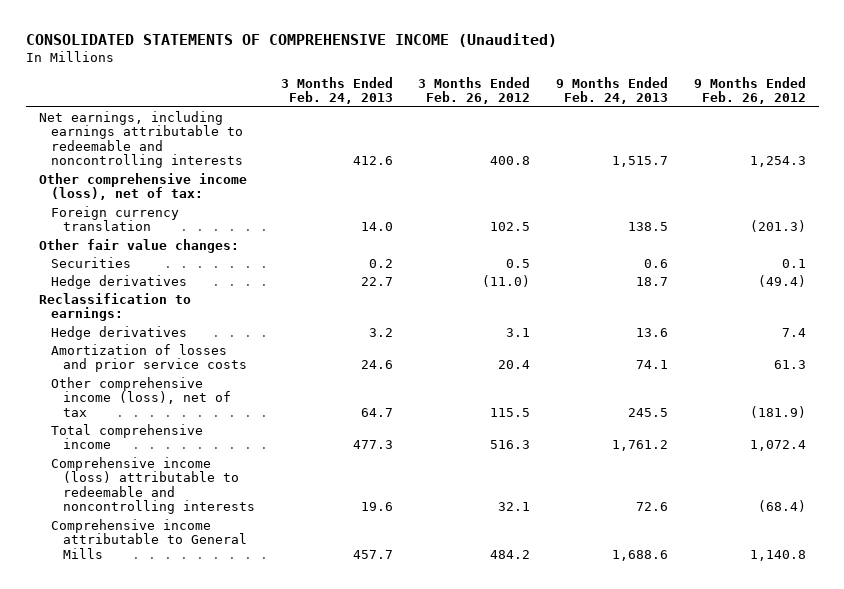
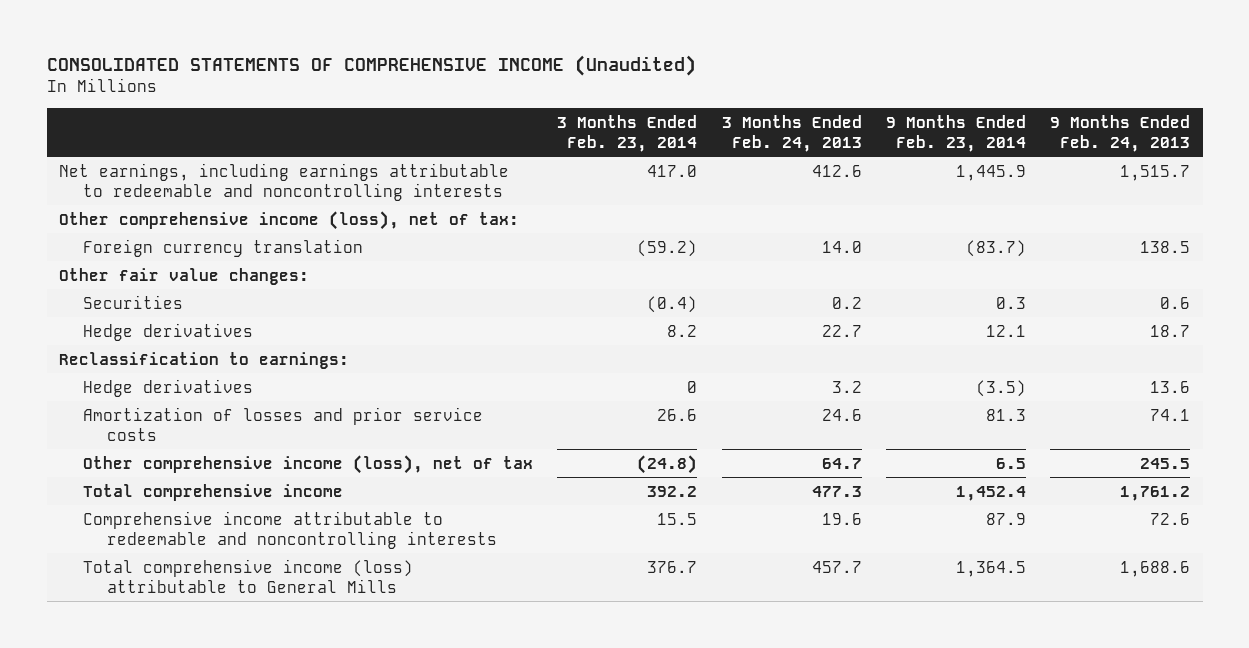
- | 3 Months Ended Feb. 24, 2013 | 3 Months Ended Feb. 26, 2012 | 9 Months Ended Feb. 24, 2013 | 9 Months Ended Feb. 26, 2012
+ | 3 Months Ended Feb. 23, 2014 | 3 Months Ended Feb. 24, 2013 | 9 Months Ended Feb. 23, 2014 | 9 Months Ended Feb. 24, 2013
- Comprehensive income (loss) attributable to redeemable and noncontrolling interests | 19.6 | 32.1 | 72.6 | (68.4)
- Comprehensive income attributable to General Mills | 457.7 | 484.2 | 1,688.6 | 1,140.8
+ Comprehensive income attributable to redeemable and noncontrolling interests | 15.5 | 19.6 | 87.9 | 72.6
+ Total comprehensive income (loss) attributable to General Mills | 376.7 | 457.7 | 1,364.5 | 1,688.6

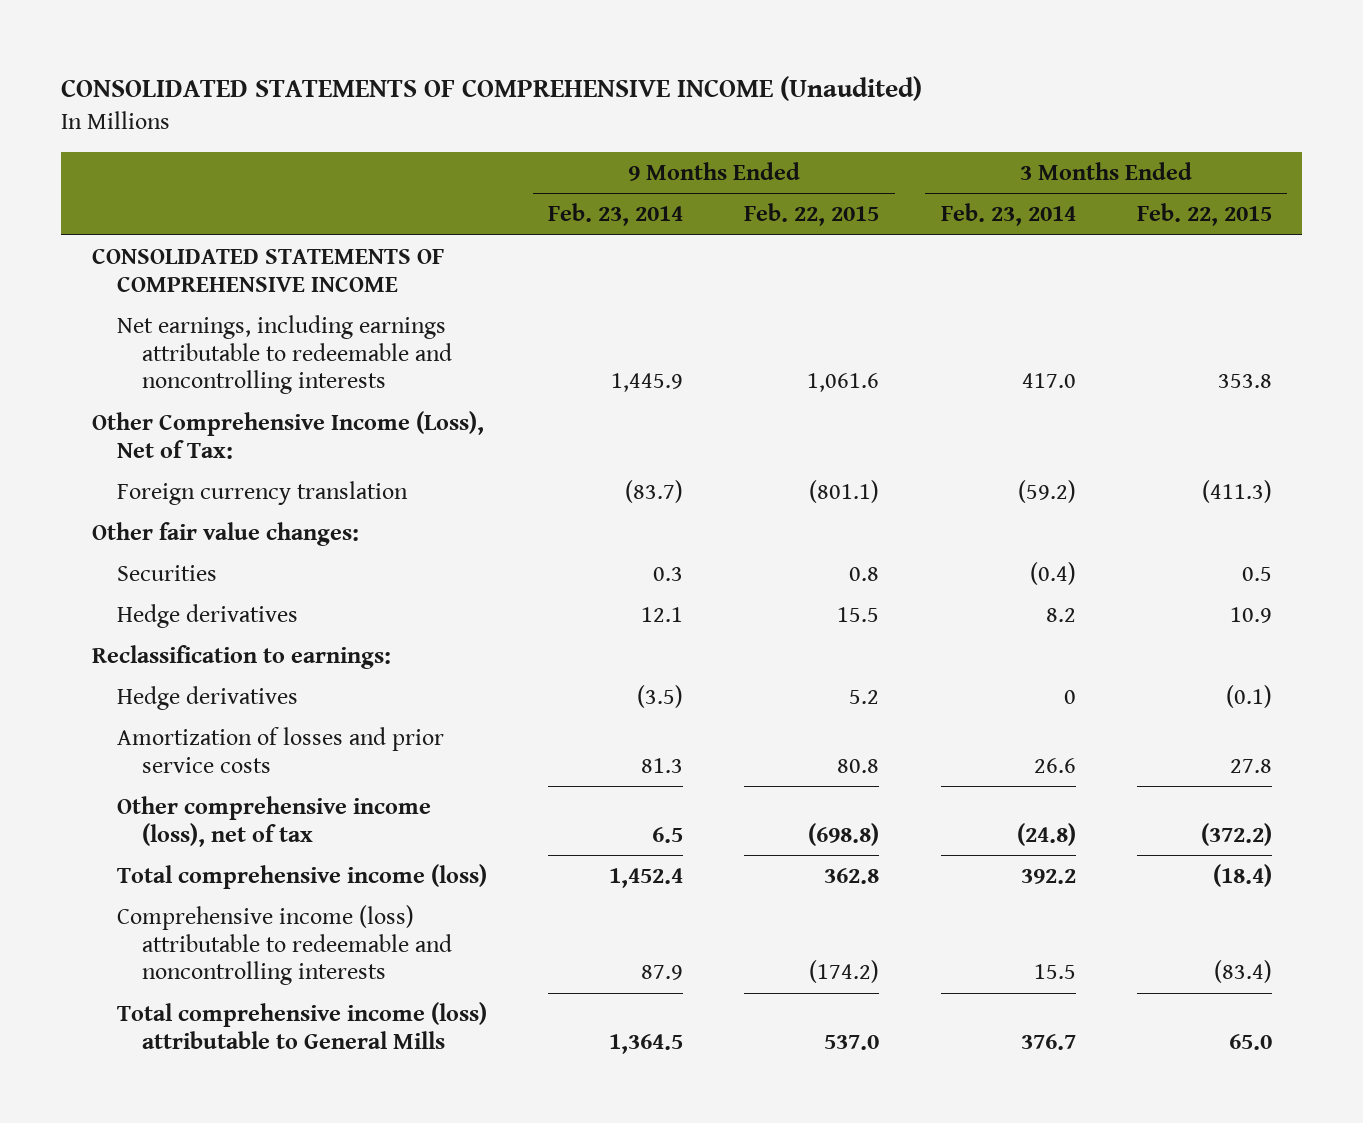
- | 3 Months Ended Feb. 23, 2014 | 3 Months Ended Feb. 24, 2013 | 9 Months Ended Feb. 23, 2014 | 9 Months Ended Feb. 24, 2013
+ | 9 Months Ended Feb. 23, 2014 | 9 Months Ended Feb. 22, 2015 | 3 Months Ended Feb. 23, 2014 | 3 Months Ended Feb. 22, 2015
+ CONSOLIDATED STATEMENTS OF COMPREHENSIVE INCOME
- Other comprehensive income (loss), net of tax:
+ Other Comprehensive Income (Loss), Net of Tax:
- Total comprehensive income | 392.2 | 477.3 | 1,452.4 | 1,761.2
- Comprehensive income attributable to redeemable and noncontrolling interests | 15.5 | 19.6 | 87.9 | 72.6
+ Total comprehensive income (loss) | 1,452.4 | 362.8 | 392.2 | (18.4)
+ Comprehensive income (loss) attributable to redeemable and noncontrolling interests | 87.9 | (174.2) | 15.5 | (83.4)

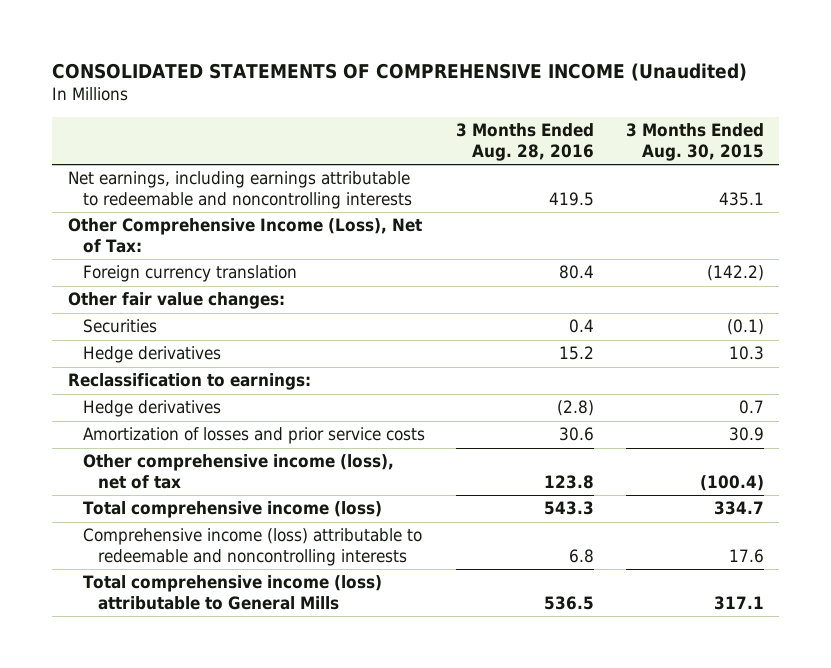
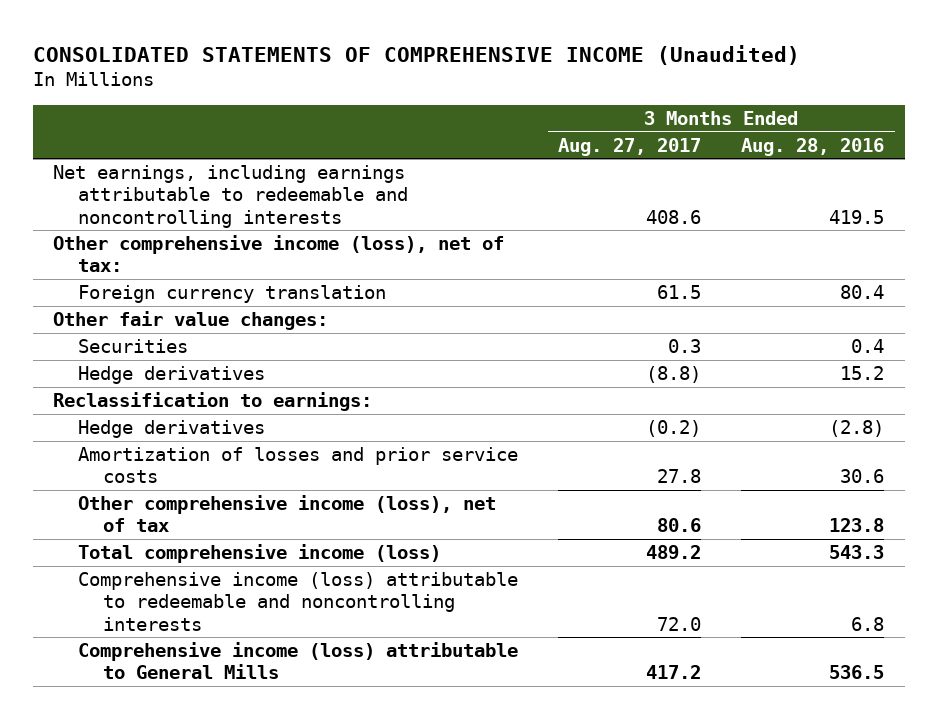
- | 3 Months Ended Aug. 28, 2016 | 3 Months Ended Aug. 30, 2015
+ | 3 Months Ended Aug. 27, 2017 | 3 Months Ended Aug. 28, 2016
- Other Comprehensive Income (Loss), Net of Tax:
+ Other comprehensive income (loss), net of tax:
- Total comprehensive income (loss) attributable to General Mills | 536.5 | 317.1
+ Comprehensive income (loss) attributable to General Mills | 417.2 | 536.5

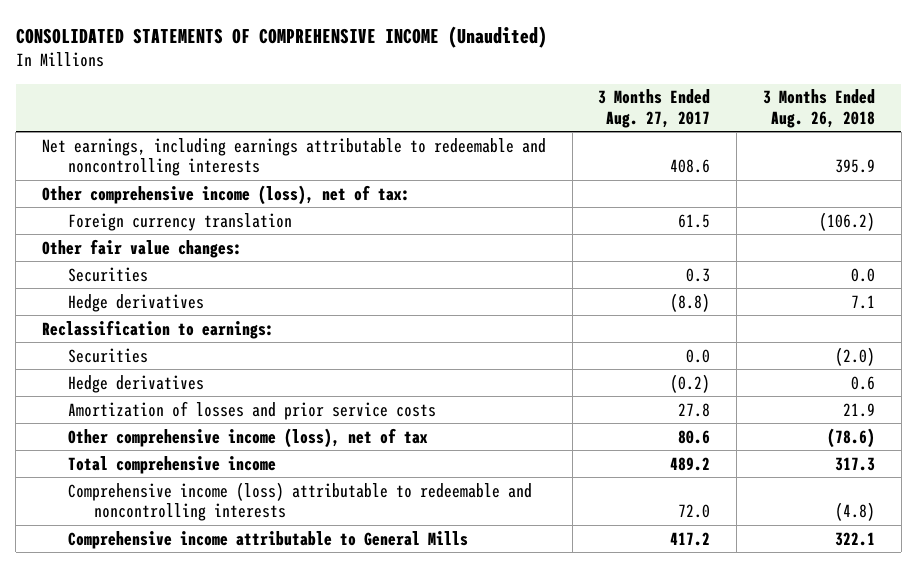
- | 3 Months Ended Aug. 27, 2017 | 3 Months Ended Aug. 28, 2016
+ | 3 Months Ended Aug. 27, 2017 | 3 Months Ended Aug. 26, 2018
+ Securities | 0.0 | (2.0)
- Total comprehensive income (loss) | 489.2 | 543.3
+ Total comprehensive income | 489.2 | 317.3
- Comprehensive income (loss) attributable to General Mills | 417.2 | 536.5
+ Comprehensive income attributable to General Mills | 417.2 | 322.1

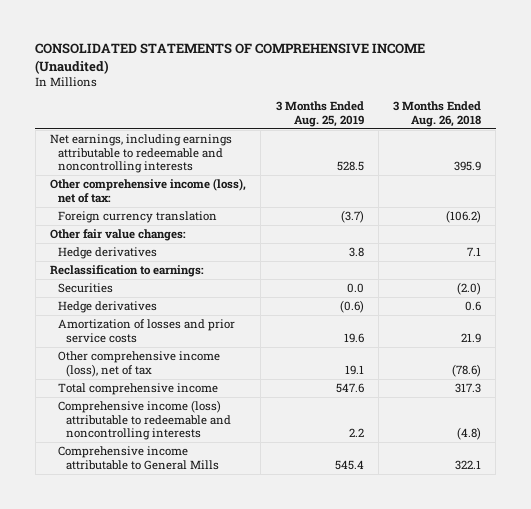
- | 3 Months Ended Aug. 27, 2017 | 3 Months Ended Aug. 26, 2018
+ | 3 Months Ended Aug. 25, 2019 | 3 Months Ended Aug. 26, 2018
- Securities | 0.3 | 0.0

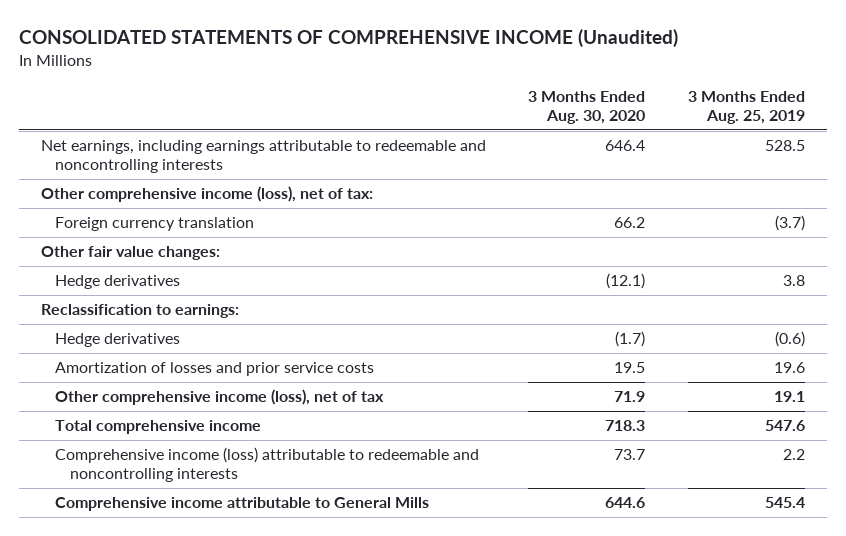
- | 3 Months Ended Aug. 25, 2019 | 3 Months Ended Aug. 26, 2018
+ | 3 Months Ended Aug. 30, 2020 | 3 Months Ended Aug. 25, 2019
- Securities | 0.0 | (2.0)

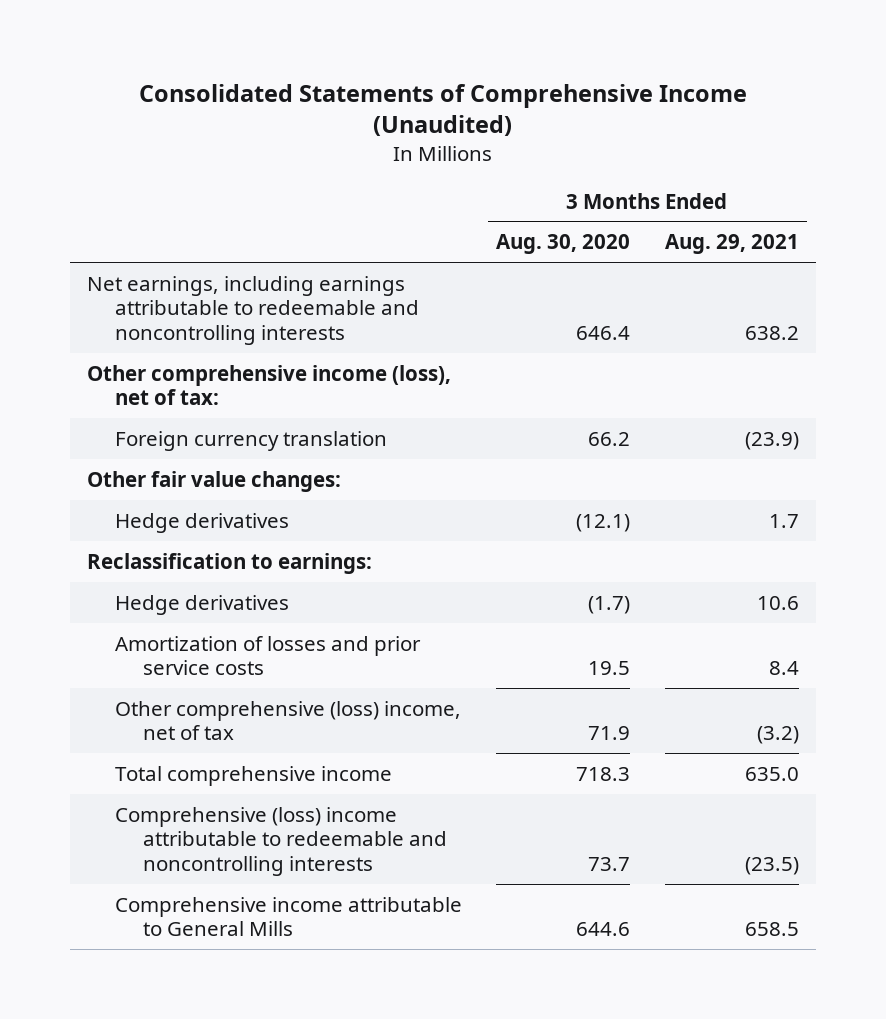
- CONSOLIDATED STATEMENTS OF COMPREHENSIVE INCOME (Unaudited)
+ Consolidated Statements of Comprehensive Income (Unaudited)
- | 3 Months Ended Aug. 30, 2020 | 3 Months Ended Aug. 25, 2019
+ | 3 Months Ended Aug. 30, 2020 | 3 Months Ended Aug. 29, 2021
- Other comprehensive income (loss), net of tax | 71.9 | 19.1
+ Other comprehensive (loss) income, net of tax | 71.9 | (3.2)
- Comprehensive income (loss) attributable to redeemable and noncontrolling interests | 73.7 | 2.2
+ Comprehensive (loss) income attributable to redeemable and noncontrolling interests | 73.7 | (23.5)

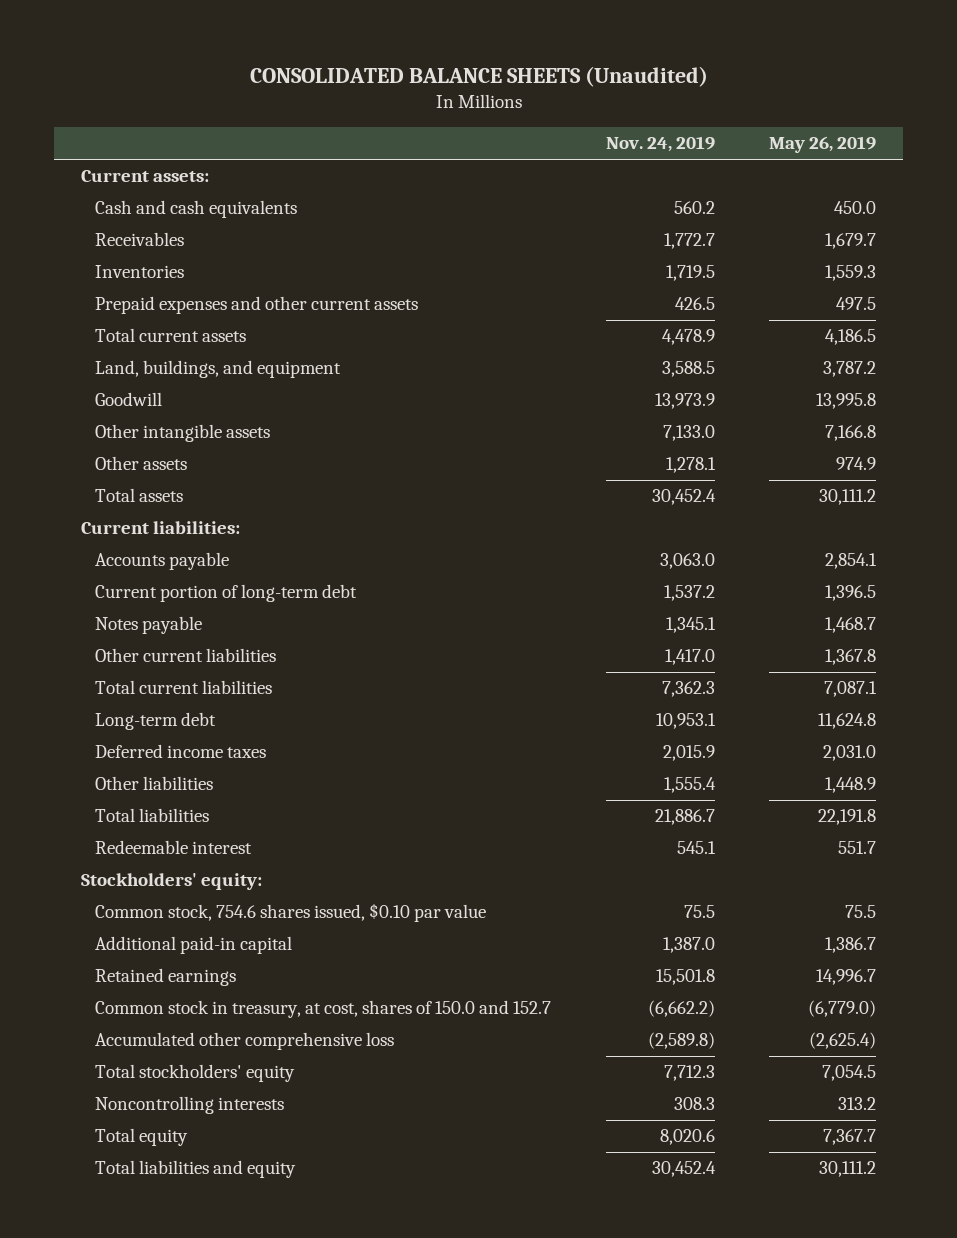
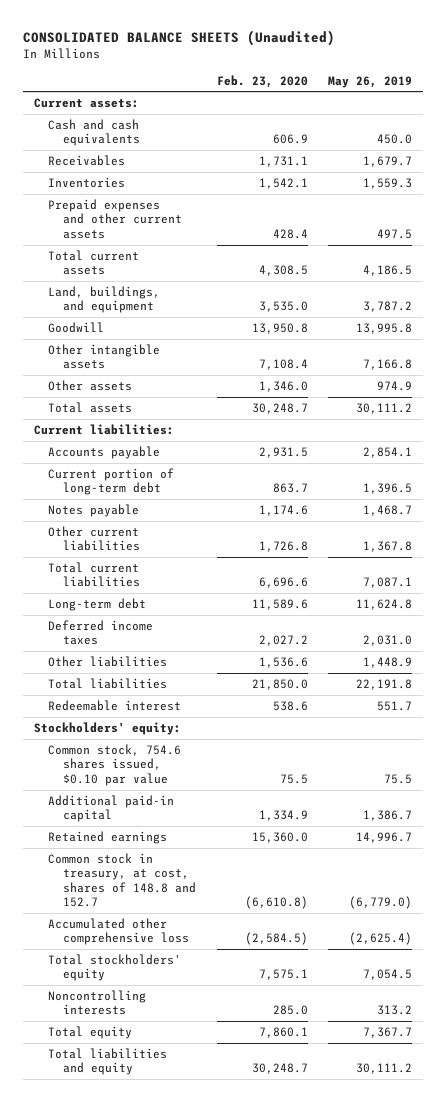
- | Nov. 24, 2019 | May 26, 2019
+ | Feb. 23, 2020 | May 26, 2019
- Common stock in treasury, at cost, shares of 150.0 and 152.7 | (6,662.2) | (6,779.0)
+ Common stock in treasury, at cost, shares of 148.8 and 152.7 | (6,610.8) | (6,779.0)

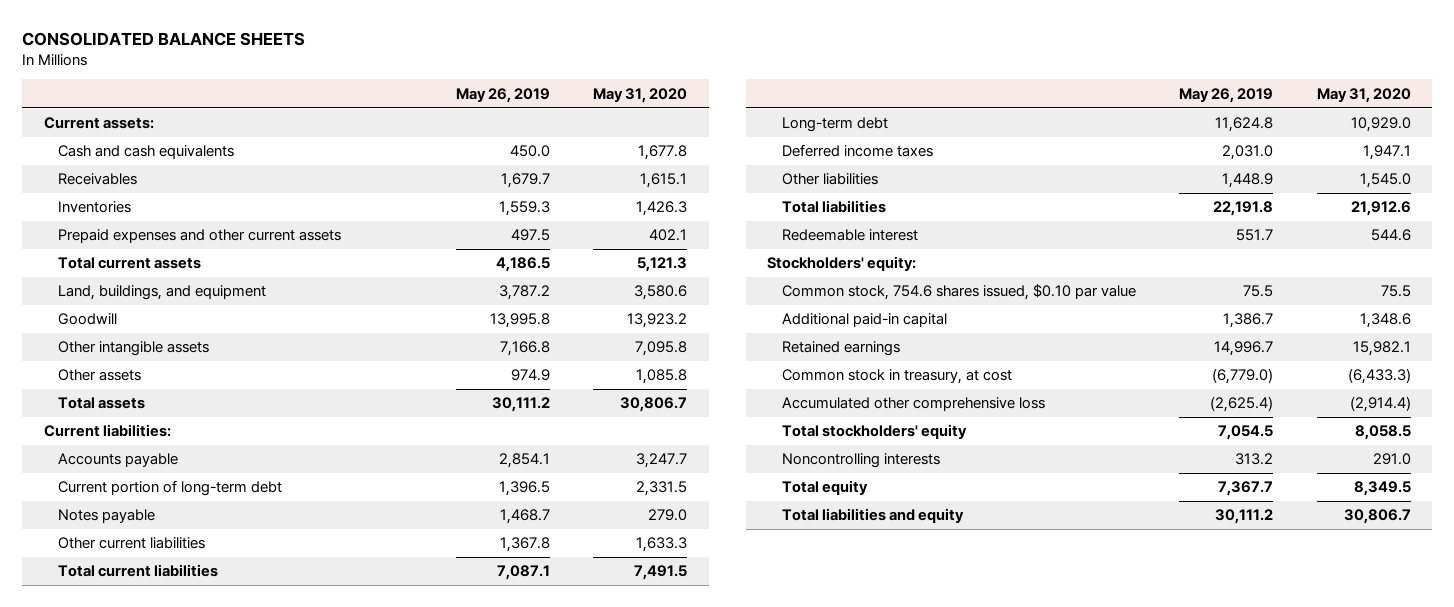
- CONSOLIDATED BALANCE SHEETS (Unaudited)
+ CONSOLIDATED BALANCE SHEETS
- | Feb. 23, 2020 | May 26, 2019
+ | May 26, 2019 | May 31, 2020
- Common stock in treasury, at cost, shares of 148.8 and 152.7 | (6,610.8) | (6,779.0)
+ Common stock in treasury, at cost | (6,779.0) | (6,433.3)

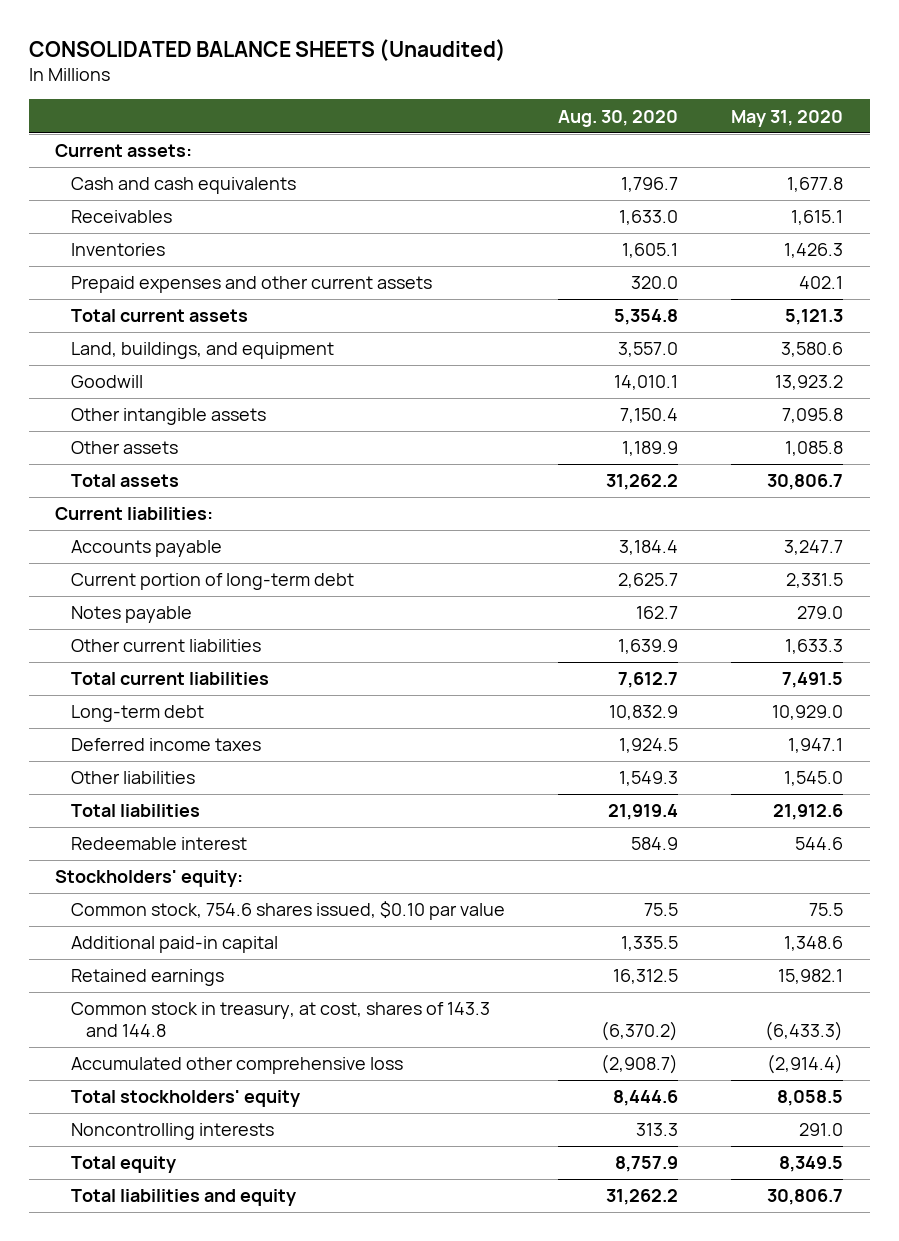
- CONSOLIDATED BALANCE SHEETS
+ CONSOLIDATED BALANCE SHEETS (Unaudited)
- | May 26, 2019 | May 31, 2020
+ | Aug. 30, 2020 | May 31, 2020
- Common stock in treasury, at cost | (6,779.0) | (6,433.3)
+ Common stock in treasury, at cost, shares of 143.3 and 144.8 | (6,370.2) | (6,433.3)

